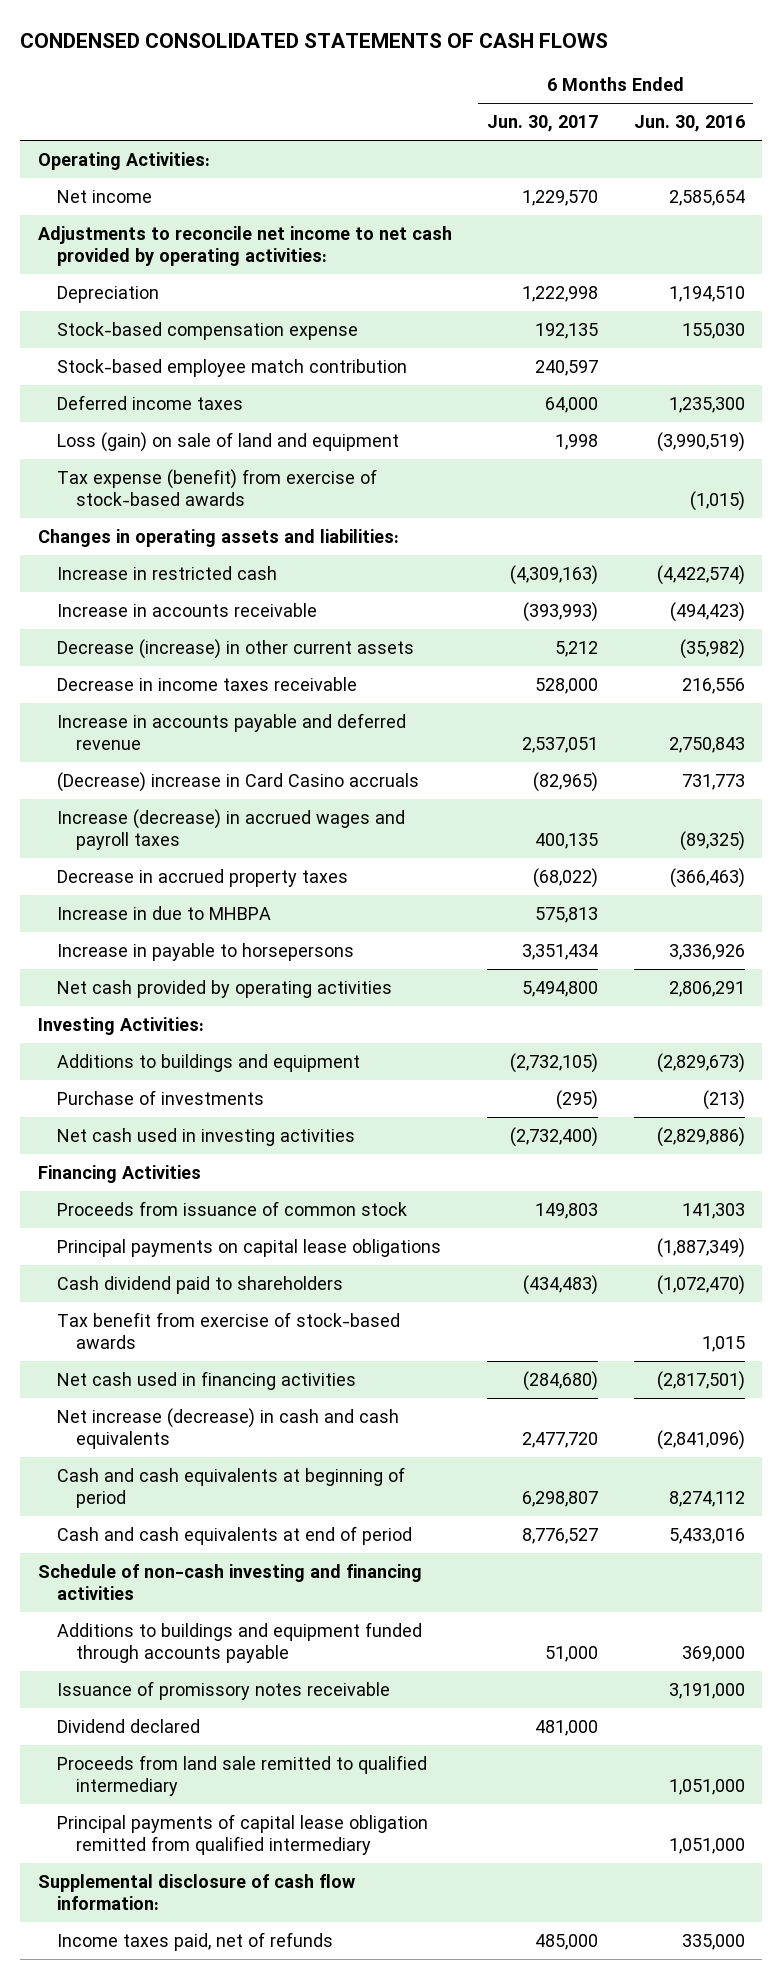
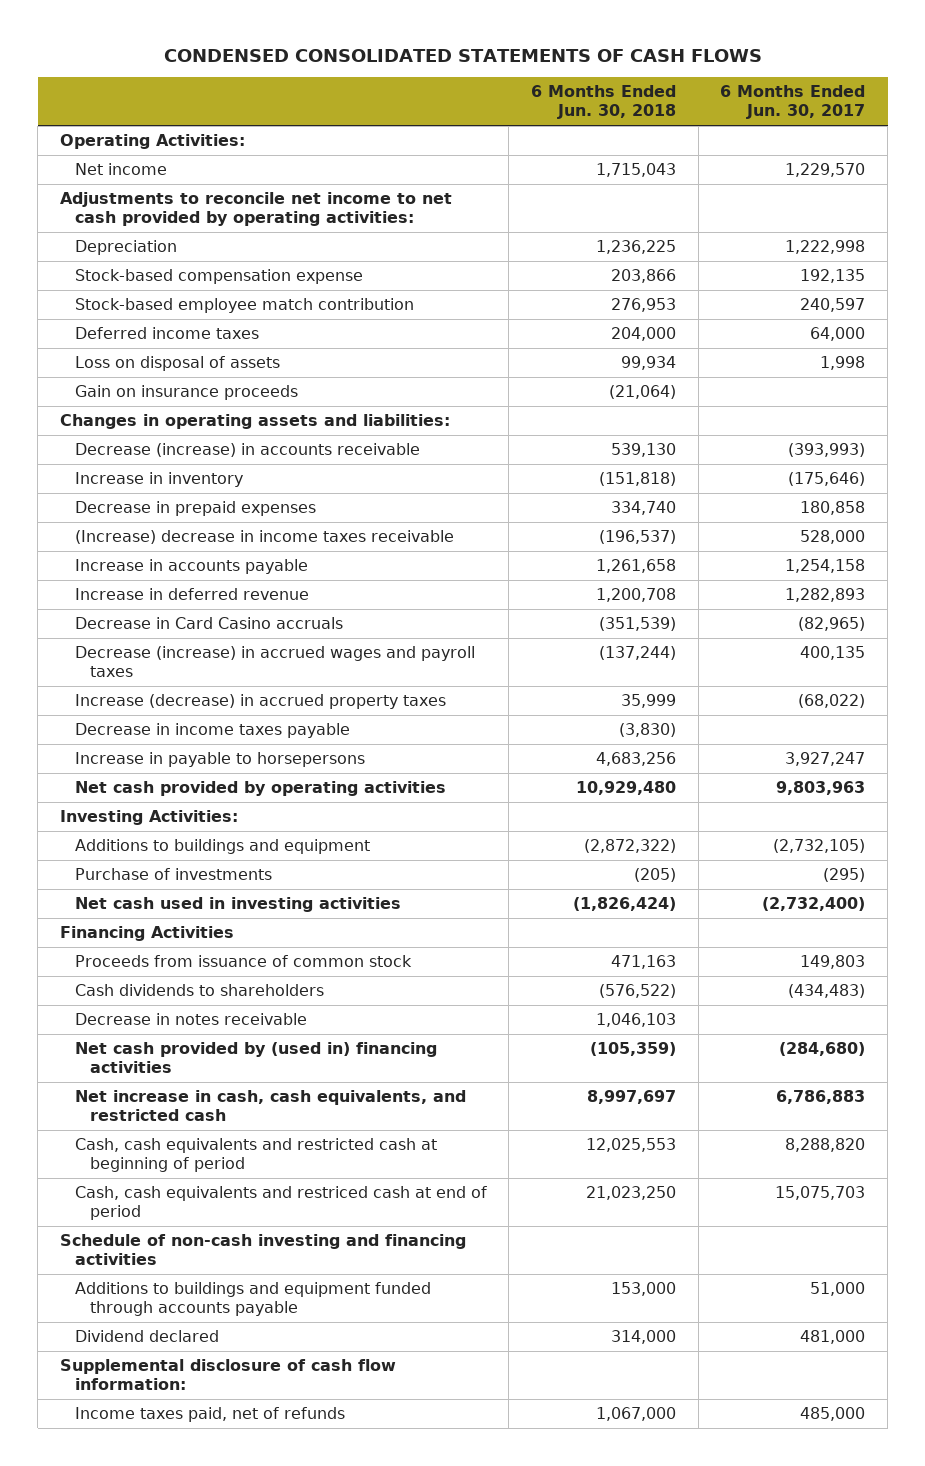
- | 6 Months Ended Jun. 30, 2017 | 6 Months Ended Jun. 30, 2016
+ | 6 Months Ended Jun. 30, 2018 | 6 Months Ended Jun. 30, 2017
- Loss (gain) on sale of land and equipment | 1,998 | (3,990,519)
- Tax expense (benefit) from exercise of stock-based awards | | (1,015)
+ Loss on disposal of assets | 99,934 | 1,998
+ Gain on insurance proceeds | (21,064) |
- Increase in restricted cash | (4,309,163) | (4,422,574)
- Increase in accounts receivable | (393,993) | (494,423)
- Decrease (increase) in other current assets | 5,212 | (35,982)
- Decrease in income taxes receivable | 528,000 | 216,556
- Increase in accounts payable and deferred revenue | 2,537,051 | 2,750,843
- (Decrease) increase in Card Casino accruals | (82,965) | 731,773
- Increase (decrease) in accrued wages and payroll taxes | 400,135 | (89,325)
- Decrease in accrued property taxes | (68,022) | (366,463)
- Increase in due to MHBPA | 575,813 |
- Increase in payable to horsepersons | 3,351,434 | 3,336,926
- Net cash provided by operating activities | 5,494,800 | 2,806,291
+ Decrease (increase) in accounts receivable | 539,130 | (393,993)
+ Increase in inventory | (151,818) | (175,646)
+ Decrease in prepaid expenses | 334,740 | 180,858
+ (Increase) decrease in income taxes receivable | (196,537) | 528,000
+ Increase in accounts payable | 1,261,658 | 1,254,158
+ Increase in deferred revenue | 1,200,708 | 1,282,893
+ Decrease in Card Casino accruals | (351,539) | (82,965)
+ Decrease (increase) in accrued wages and payroll taxes | (137,244) | 400,135
+ Increase (decrease) in accrued property taxes | 35,999 | (68,022)
+ Decrease in income taxes payable | (3,830) |
+ Increase in payable to horsepersons | 4,683,256 | 3,927,247
+ Net cash provided by operating activities | 10,929,480 | 9,803,963
- Principal payments on capital lease obligations | | (1,887,349)
- Cash dividend paid to shareholders | (434,483) | (1,072,470)
- Tax benefit from exercise of stock-based awards | | 1,015
- Net cash used in financing activities | (284,680) | (2,817,501)
- Net increase (decrease) in cash and cash equivalents | 2,477,720 | (2,841,096)
- Cash and cash equivalents at beginning of period | 6,298,807 | 8,274,112
- Cash and cash equivalents at end of period | 8,776,527 | 5,433,016
+ Cash dividends to shareholders | (576,522) | (434,483)
+ Decrease in notes receivable | 1,046,103 |
+ Net cash provided by (used in) financing activities | (105,359) | (284,680)
+ Net increase in cash, cash equivalents, and restricted cash | 8,997,697 | 6,786,883
+ Cash, cash equivalents and restricted cash at beginning of period | 12,025,553 | 8,288,820
+ Cash, cash equivalents and restriced cash at end of period | 21,023,250 | 15,075,703
- Issuance of promissory notes receivable | | 3,191,000
- Proceeds from land sale remitted to qualified intermediary | | 1,051,000
- Principal payments of capital lease obligation remitted from qualified intermediary | | 1,051,000

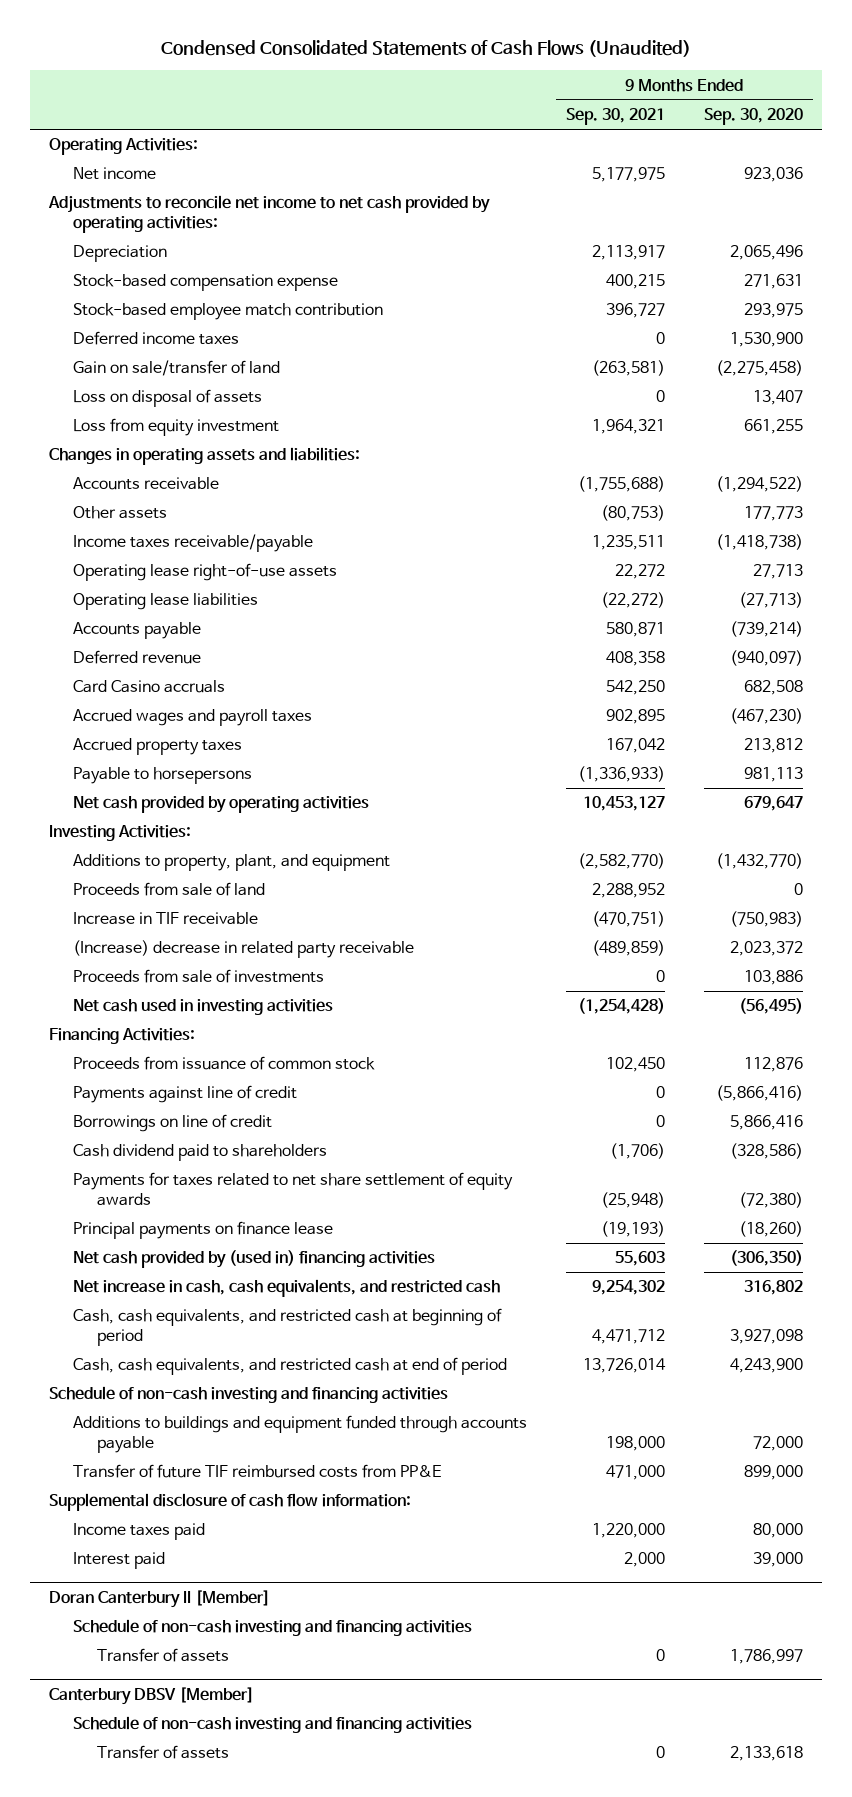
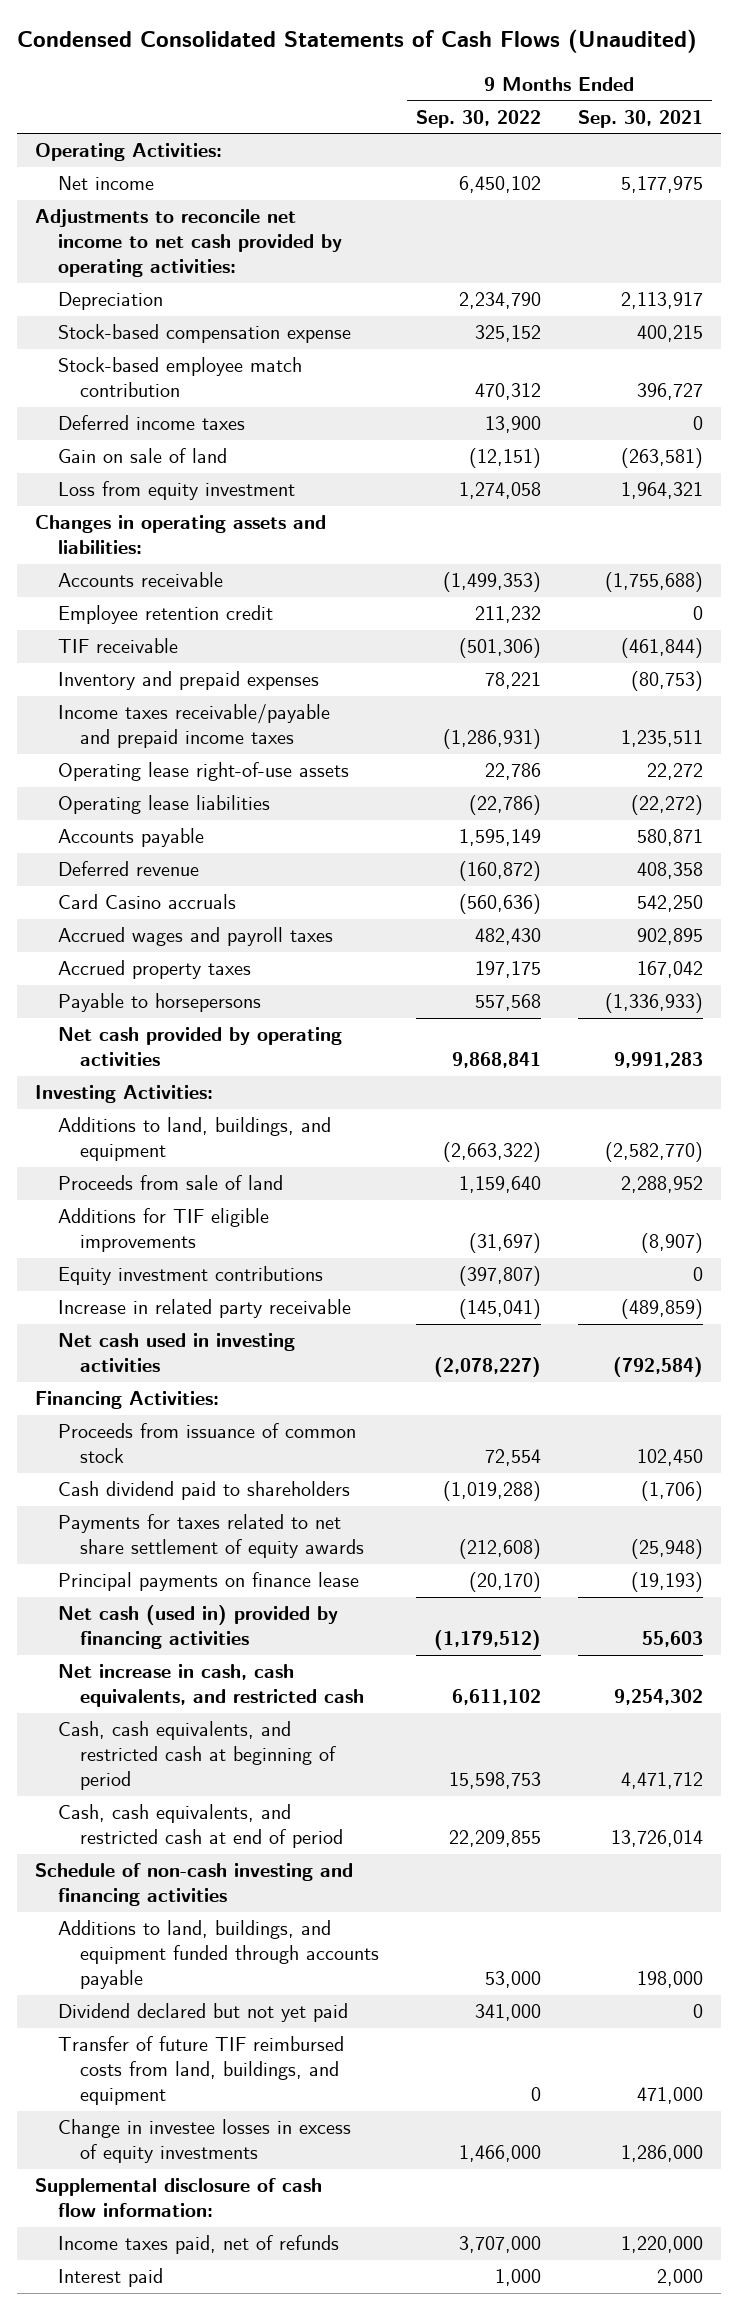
- | 9 Months Ended Sep. 30, 2021 | 9 Months Ended Sep. 30, 2020
+ | 9 Months Ended Sep. 30, 2022 | 9 Months Ended Sep. 30, 2021
- Gain on sale/transfer of land | (263,581) | (2,275,458)
- Loss on disposal of assets | 0 | 13,407
+ Gain on sale of land | (12,151) | (263,581)
- Other assets | (80,753) | 177,773
- Income taxes receivable/payable | 1,235,511 | (1,418,738)
+ Employee retention credit | 211,232 | 0
+ TIF receivable | (501,306) | (461,844)
+ Inventory and prepaid expenses | 78,221 | (80,753)
+ Income taxes receivable/payable and prepaid income taxes | (1,286,931) | 1,235,511
- Net cash provided by operating activities | 10,453,127 | 679,647
+ Net cash provided by operating activities | 9,868,841 | 9,991,283
- Additions to property, plant, and equipment | (2,582,770) | (1,432,770)
+ Additions to land, buildings, and equipment | (2,663,322) | (2,582,770)
- Increase in TIF receivable | (470,751) | (750,983)
- (Increase) decrease in related party receivable | (489,859) | 2,023,372
- Proceeds from sale of investments | 0 | 103,886
- Net cash used in investing activities | (1,254,428) | (56,495)
+ Additions for TIF eligible improvements | (31,697) | (8,907)
+ Equity investment contributions | (397,807) | 0
+ Increase in related party receivable | (145,041) | (489,859)
+ Net cash used in investing activities | (2,078,227) | (792,584)
- Payments against line of credit | 0 | (5,866,416)
- Borrowings on line of credit | 0 | 5,866,416
- Net cash provided by (used in) financing activities | 55,603 | (306,350)
+ Net cash (used in) provided by financing activities | (1,179,512) | 55,603
- Additions to buildings and equipment funded through accounts payable | 198,000 | 72,000
- Transfer of future TIF reimbursed costs from PP&E | 471,000 | 899,000
+ Additions to land, buildings, and equipment funded through accounts payable | 53,000 | 198,000
+ Dividend declared but not yet paid | 341,000 | 0
+ Transfer of future TIF reimbursed costs from land, buildings, and equipment | 0 | 471,000
+ Change in investee losses in excess of equity investments | 1,466,000 | 1,286,000
- Income taxes paid | 1,220,000 | 80,000
+ Income taxes paid, net of refunds | 3,707,000 | 1,220,000
- Doran Canterbury II [Member]
- Schedule of non-cash investing and financing activities
- Transfer of assets | 0 | 1,786,997
- Canterbury DBSV [Member]
- Schedule of non-cash investing and financing activities
- Transfer of assets | 0 | 2,133,618

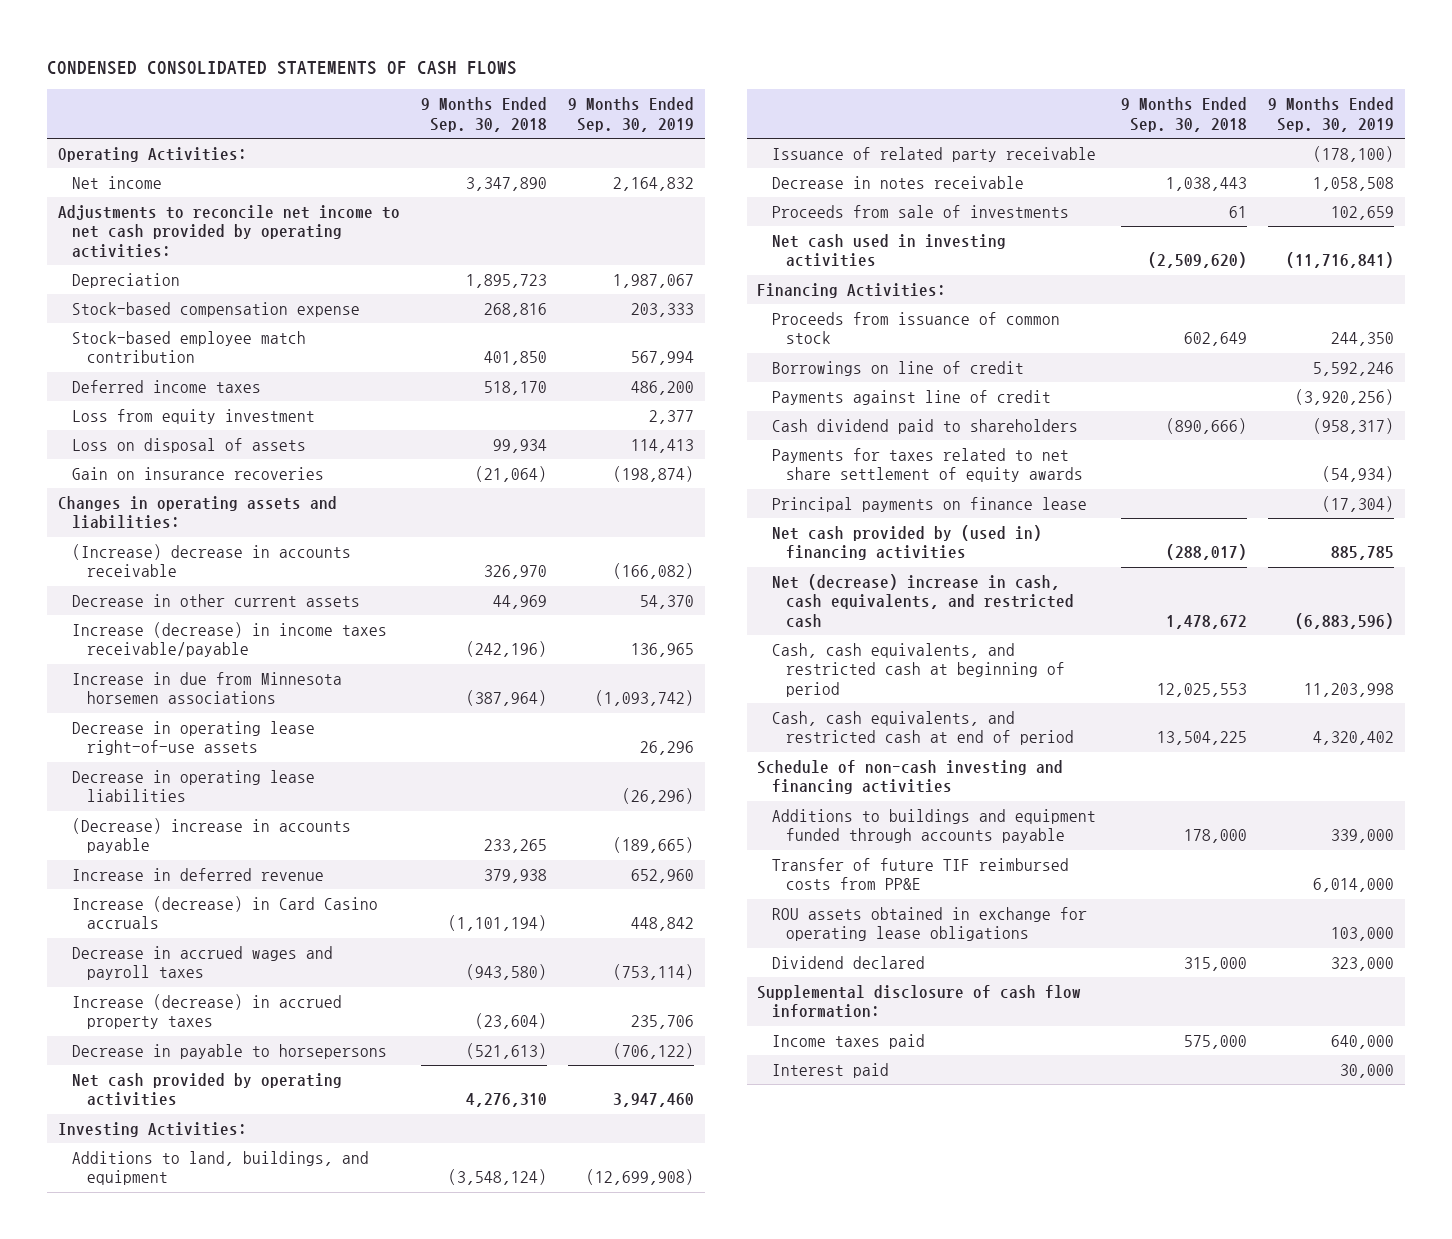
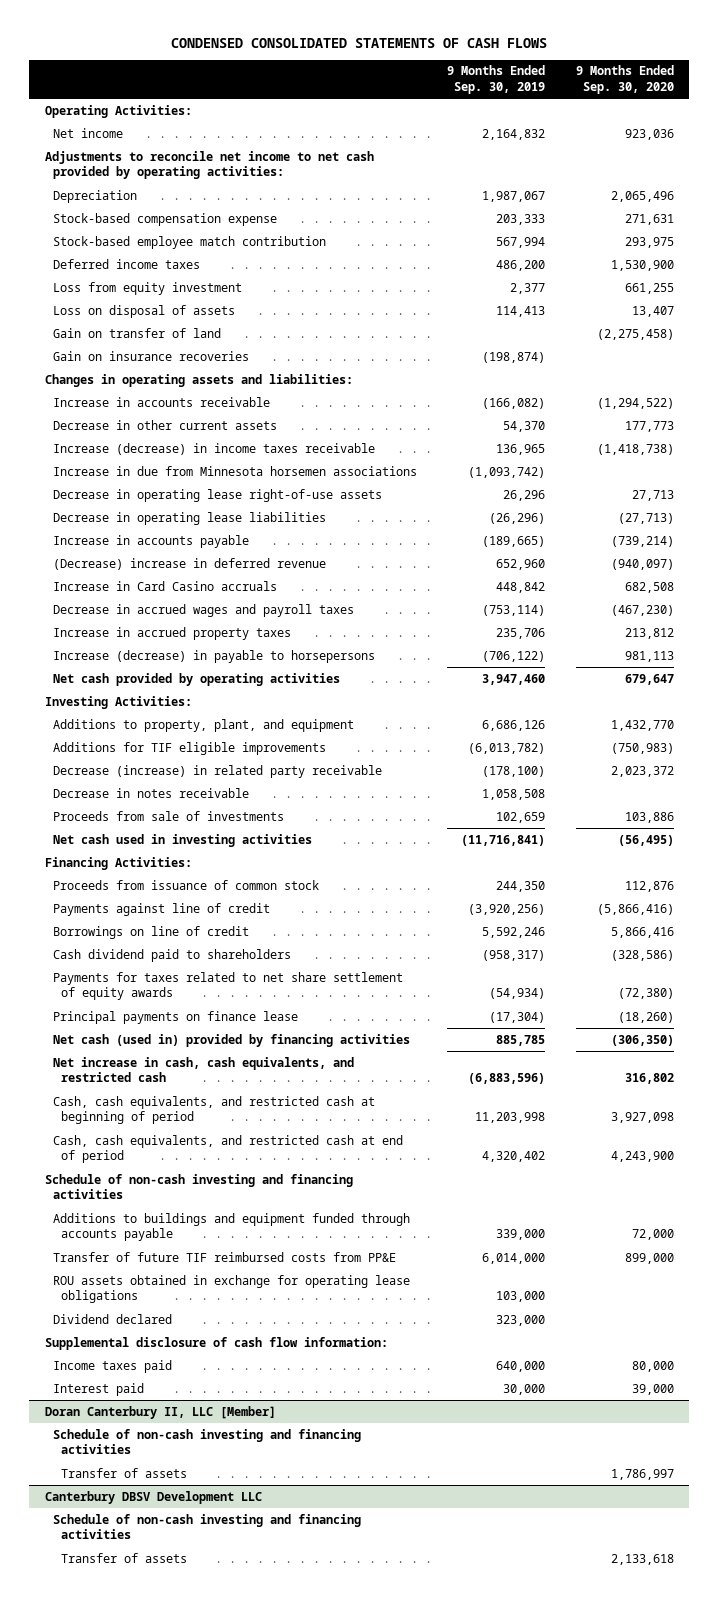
- | 9 Months Ended Sep. 30, 2018 | 9 Months Ended Sep. 30, 2019
+ | 9 Months Ended Sep. 30, 2019 | 9 Months Ended Sep. 30, 2020
+ Gain on transfer of land | | (2,275,458)
- (Increase) decrease in accounts receivable | 326,970 | (166,082)
+ Increase in accounts receivable | (166,082) | (1,294,522)
- Increase (decrease) in income taxes receivable/payable | (242,196) | 136,965
+ Increase (decrease) in income taxes receivable | 136,965 | (1,418,738)
- (Decrease) increase in accounts payable | 233,265 | (189,665)
- Increase in deferred revenue | 379,938 | 652,960
- Increase (decrease) in Card Casino accruals | (1,101,194) | 448,842
+ Increase in accounts payable | (189,665) | (739,214)
+ (Decrease) increase in deferred revenue | 652,960 | (940,097)
+ Increase in Card Casino accruals | 448,842 | 682,508
- Increase (decrease) in accrued property taxes | (23,604) | 235,706
- Decrease in payable to horsepersons | (521,613) | (706,122)
+ Increase in accrued property taxes | 235,706 | 213,812
+ Increase (decrease) in payable to horsepersons | (706,122) | 981,113
- Additions to land, buildings, and equipment | (3,548,124) | (12,699,908)
- Issuance of related party receivable | | (178,100)
+ Additions to property, plant, and equipment | 6,686,126 | 1,432,770
+ Additions for TIF eligible improvements | (6,013,782) | (750,983)
+ Decrease (increase) in related party receivable | (178,100) | 2,023,372
moved down: Borrowings on line of credit | 5,592,246 | 5,866,416
- Net cash provided by (used in) financing activities | (288,017) | 885,785
- Net (decrease) increase in cash, cash equivalents, and restricted cash | 1,478,672 | (6,883,596)
+ Net cash (used in) provided by financing activities | 885,785 | (306,350)
+ Net increase in cash, cash equivalents, and restricted cash | (6,883,596) | 316,802
+ Doran Canterbury II, LLC [Member]
+ Schedule of non-cash investing and financing activities
+ Transfer of assets | | 1,786,997
+ Canterbury DBSV Development LLC
+ Schedule of non-cash investing and financing activities
+ Transfer of assets | | 2,133,618

